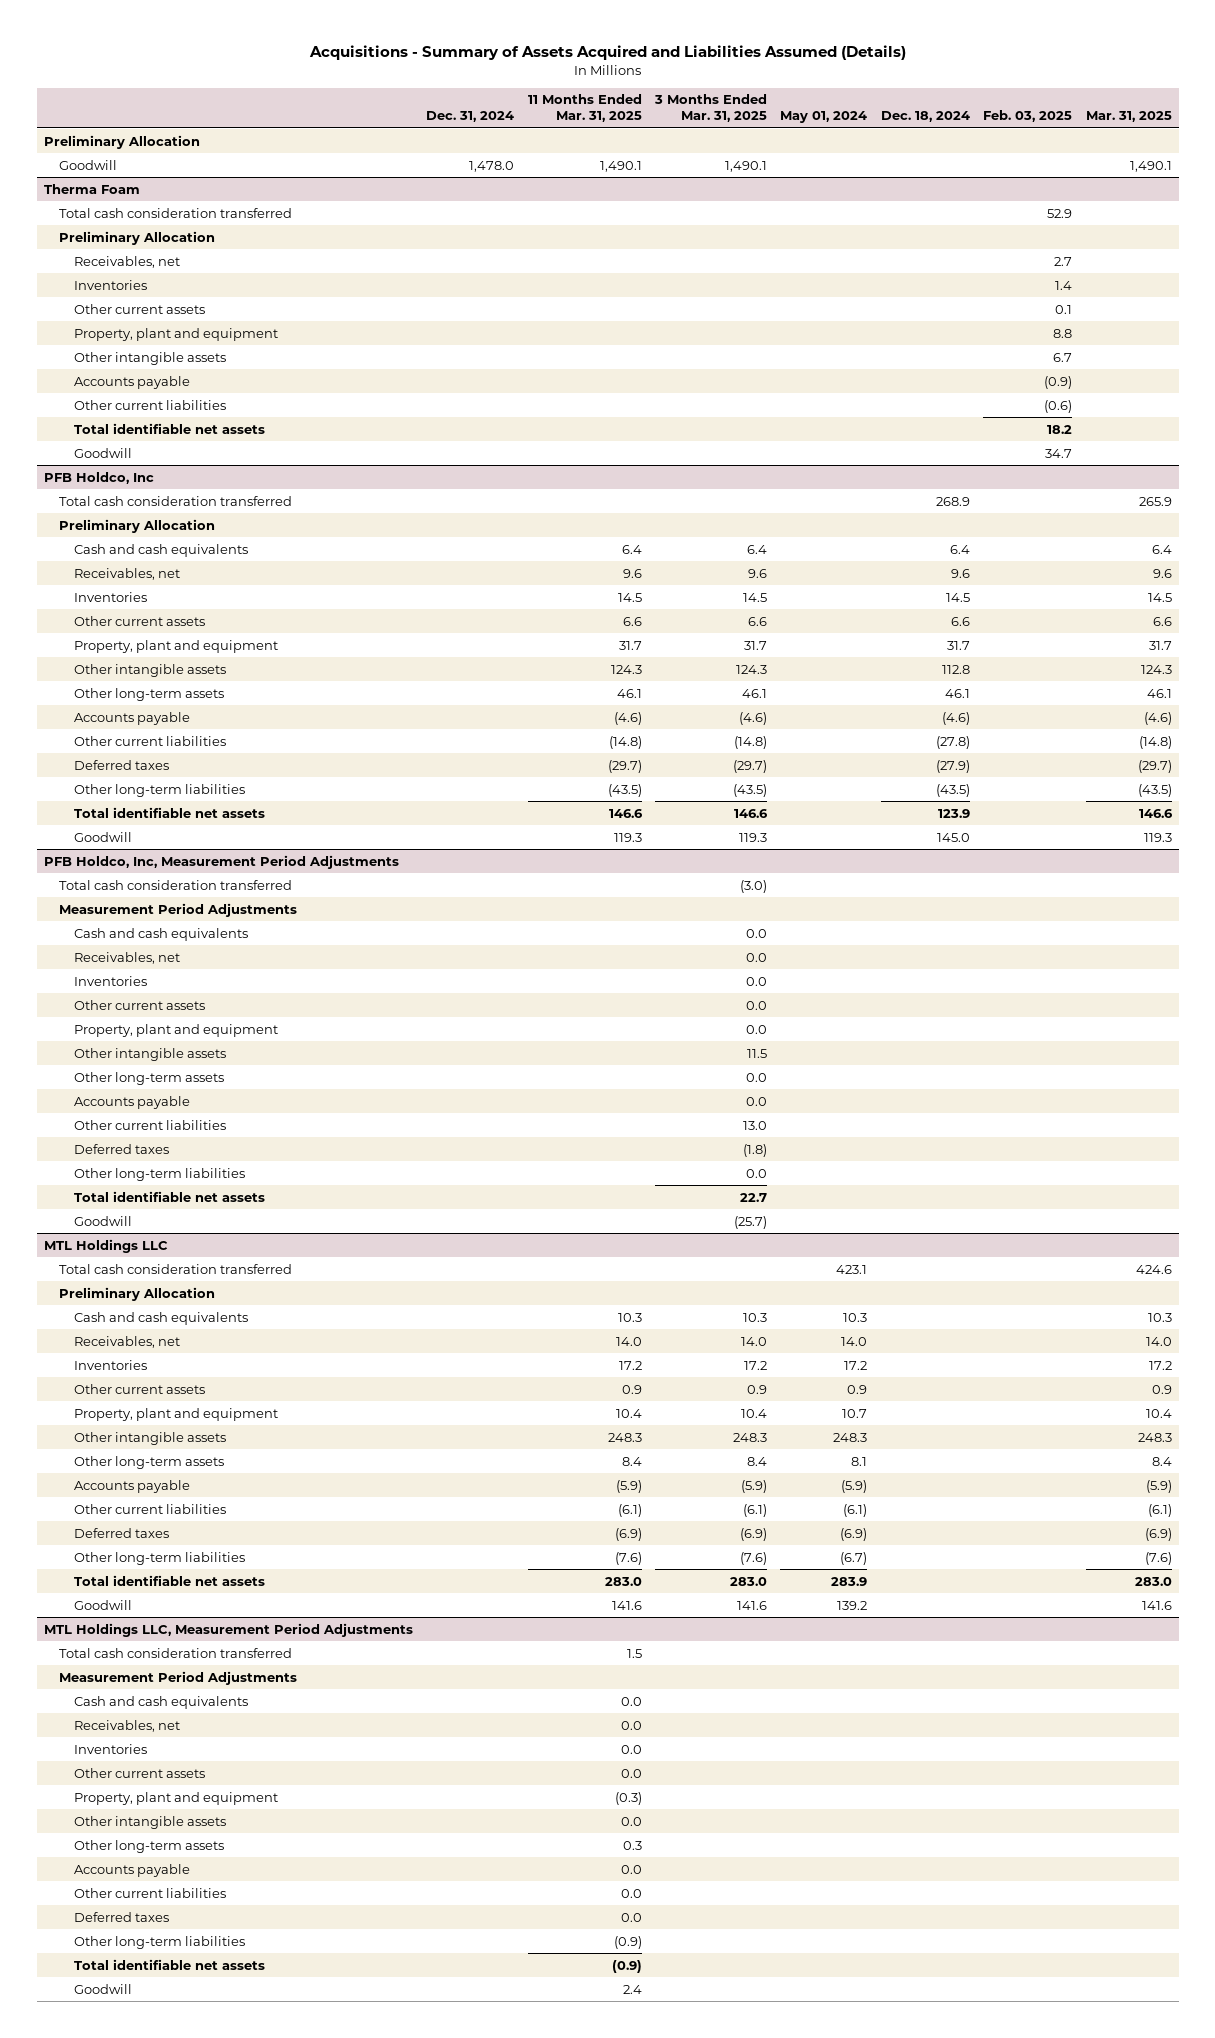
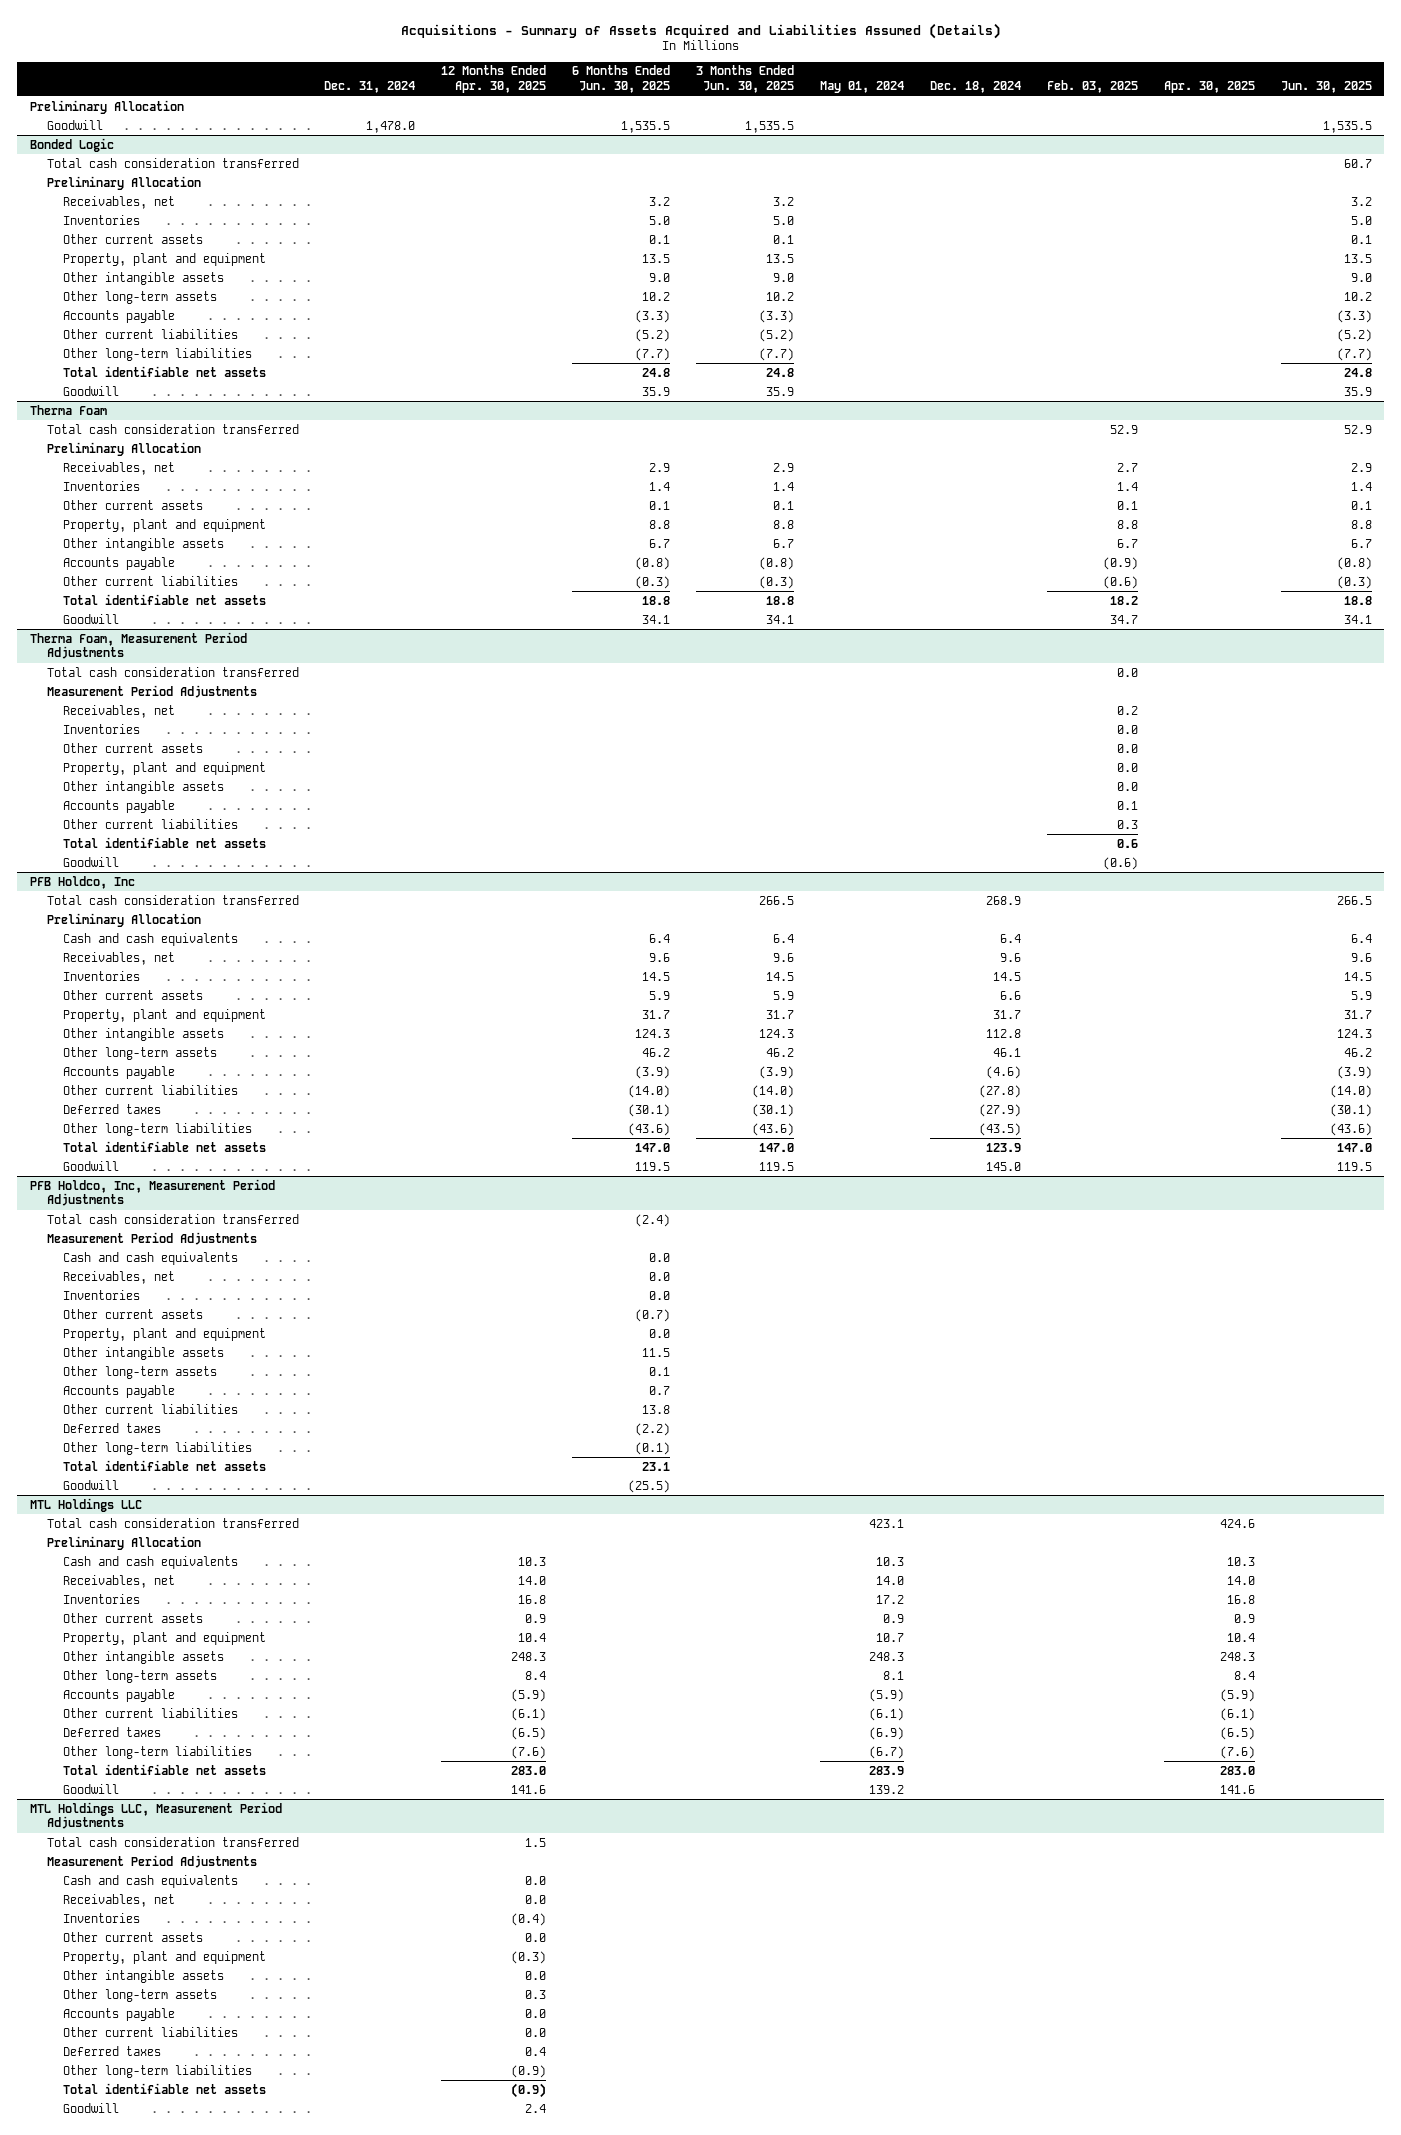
- | Dec. 31, 2024 | 11 Months Ended Mar. 31, 2025 | 3 Months Ended Mar. 31, 2025 | May 01, 2024 | Dec. 18, 2024 | Feb. 03, 2025 | Mar. 31, 2025
+ | Dec. 31, 2024 | 12 Months Ended Apr. 30, 2025 | 6 Months Ended Jun. 30, 2025 | 3 Months Ended Jun. 30, 2025 | May 01, 2024 | Dec. 18, 2024 | Feb. 03, 2025 | Apr. 30, 2025 | Jun. 30, 2025
+ Bonded Logic
+ Total cash consideration transferred | | | | | | | | | 60.7
+ Preliminary Allocation
+ Receivables, net | | | 3.2 | 3.2 | | | | | 3.2
+ Inventories | | | 5.0 | 5.0 | | | | | 5.0
+ Other current assets | | | 0.1 | 0.1 | | | | | 0.1
+ Property, plant and equipment | | | 13.5 | 13.5 | | | | | 13.5
+ Other intangible assets | | | 9.0 | 9.0 | | | | | 9.0
+ Other long-term assets | | | 10.2 | 10.2 | | | | | 10.2
+ Accounts payable | | | (3.3) | (3.3) | | | | | (3.3)
+ Other current liabilities | | | (5.2) | (5.2) | | | | | (5.2)
+ Other long-term liabilities | | | (7.7) | (7.7) | | | | | (7.7)
+ Total identifiable net assets | | | 24.8 | 24.8 | | | | | 24.8
+ Goodwill | | | 35.9 | 35.9 | | | | | 35.9
+ Therma Foam, Measurement Period Adjustments
+ Total cash consideration transferred | | | | | | | 0.0 | |
+ Measurement Period Adjustments
+ Receivables, net | | | | | | | 0.2 | |
+ Inventories | | | | | | | 0.0 | |
+ Other current assets | | | | | | | 0.0 | |
+ Property, plant and equipment | | | | | | | 0.0 | |
+ Other intangible assets | | | | | | | 0.0 | |
+ Accounts payable | | | | | | | 0.1 | |
+ Other current liabilities | | | | | | | 0.3 | |
+ Total identifiable net assets | | | | | | | 0.6 | |
+ Goodwill | | | | | | | (0.6) | |

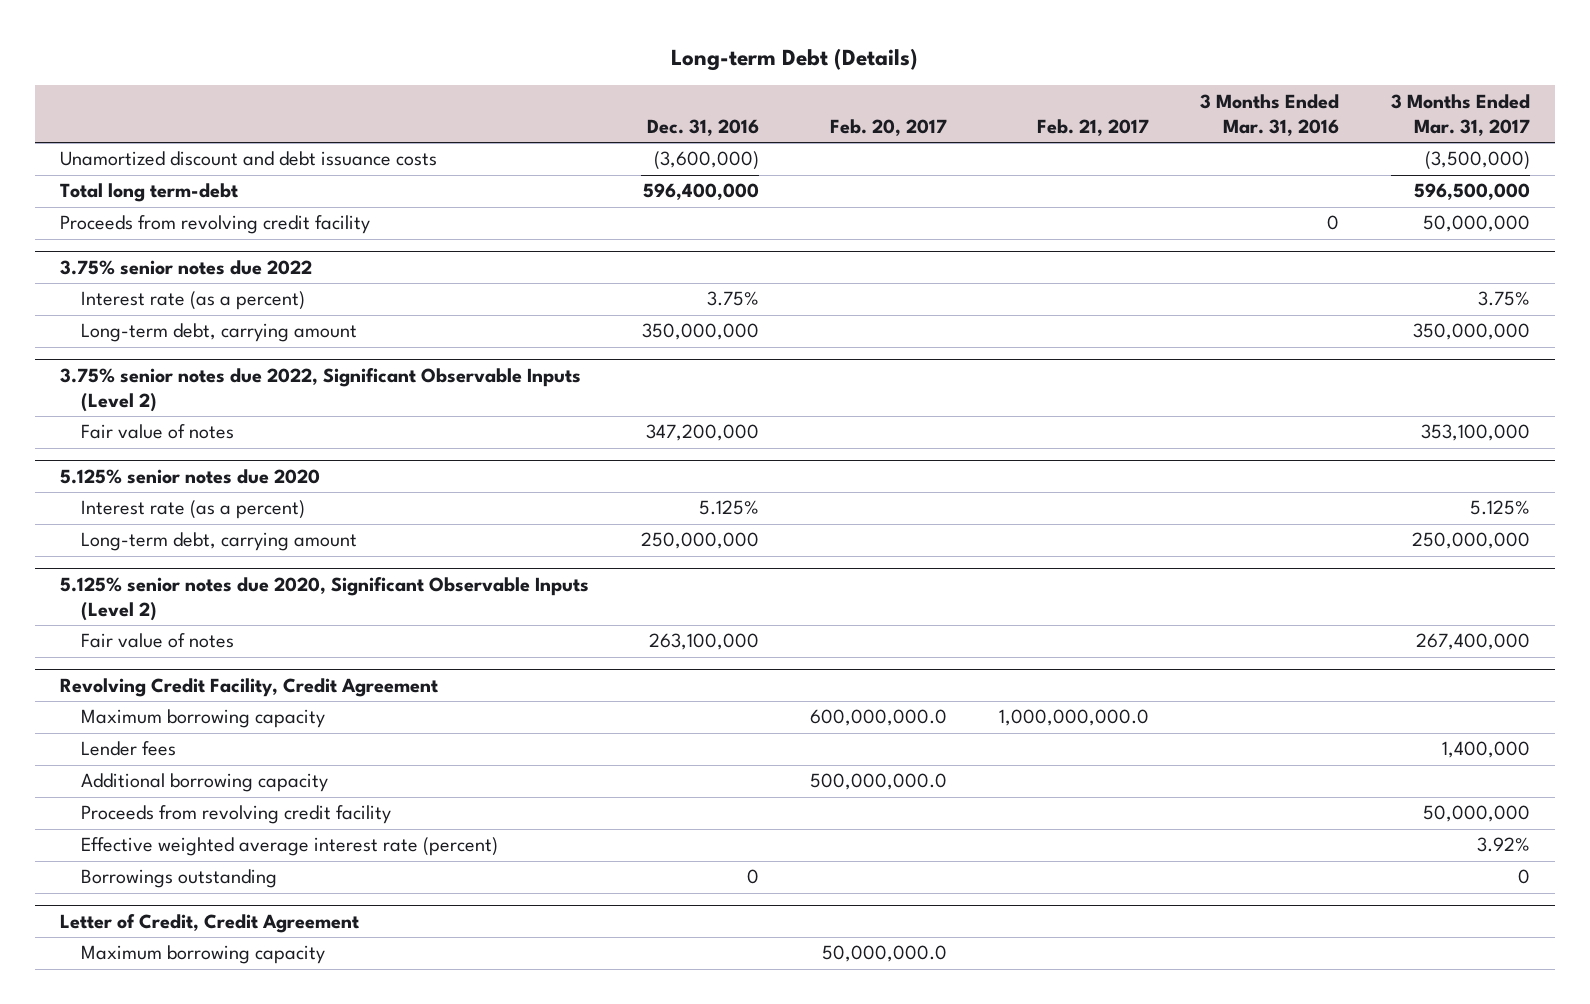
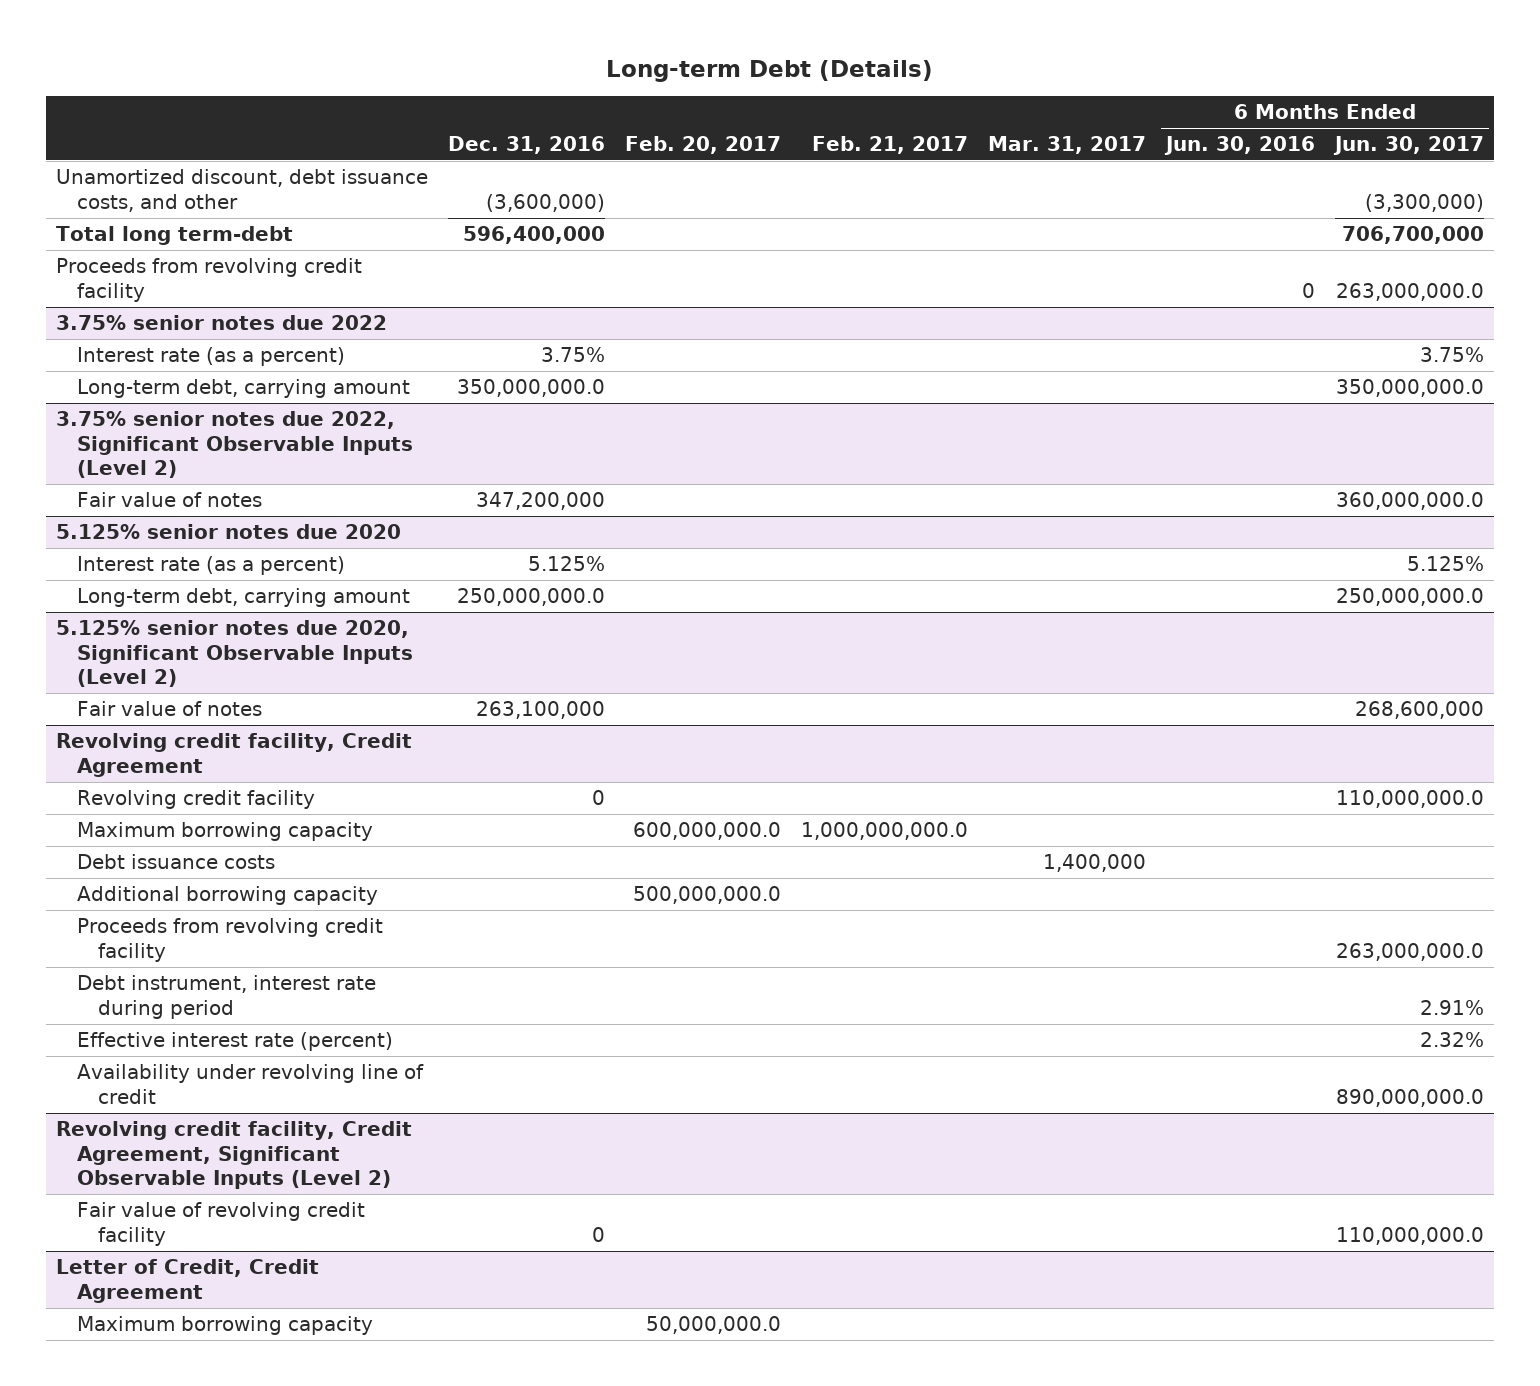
- | Dec. 31, 2016 | Feb. 20, 2017 | Feb. 21, 2017 | 3 Months Ended Mar. 31, 2016 | 3 Months Ended Mar. 31, 2017
+ | Dec. 31, 2016 | Feb. 20, 2017 | Feb. 21, 2017 | Mar. 31, 2017 | 6 Months Ended Jun. 30, 2016 | 6 Months Ended Jun. 30, 2017
- Unamortized discount and debt issuance costs | (3,600,000) | | | | (3,500,000)
+ Unamortized discount, debt issuance costs, and other | (3,600,000) | | | | | (3,300,000)
@ 3.75% senior notes due 2022
- Long-term debt, carrying amount | 350,000,000 | | | | 350,000,000
+ Long-term debt, carrying amount | 350,000,000.0 | | | | | 350,000,000.0
@ 5.125% senior notes due 2020
- Long-term debt, carrying amount | 250,000,000 | | | | 250,000,000
+ Long-term debt, carrying amount | 250,000,000.0 | | | | | 250,000,000.0
- Revolving Credit Facility, Credit Agreement
+ Revolving credit facility, Credit Agreement
+ Revolving credit facility | 0 | | | | | 110,000,000.0
- Lender fees | | | | | 1,400,000
+ Debt issuance costs | | | | 1,400,000 | |
- Effective weighted average interest rate (percent) | | | | | 3.92%
- Borrowings outstanding | 0 | | | | 0
+ Debt instrument, interest rate during period | | | | | | 2.91%
+ Effective interest rate (percent) | | | | | | 2.32%
+ Availability under revolving line of credit | | | | | | 890,000,000.0
+ Revolving credit facility, Credit Agreement, Significant Observable Inputs (Level 2)
+ Fair value of revolving credit facility | 0 | | | | | 110,000,000.0

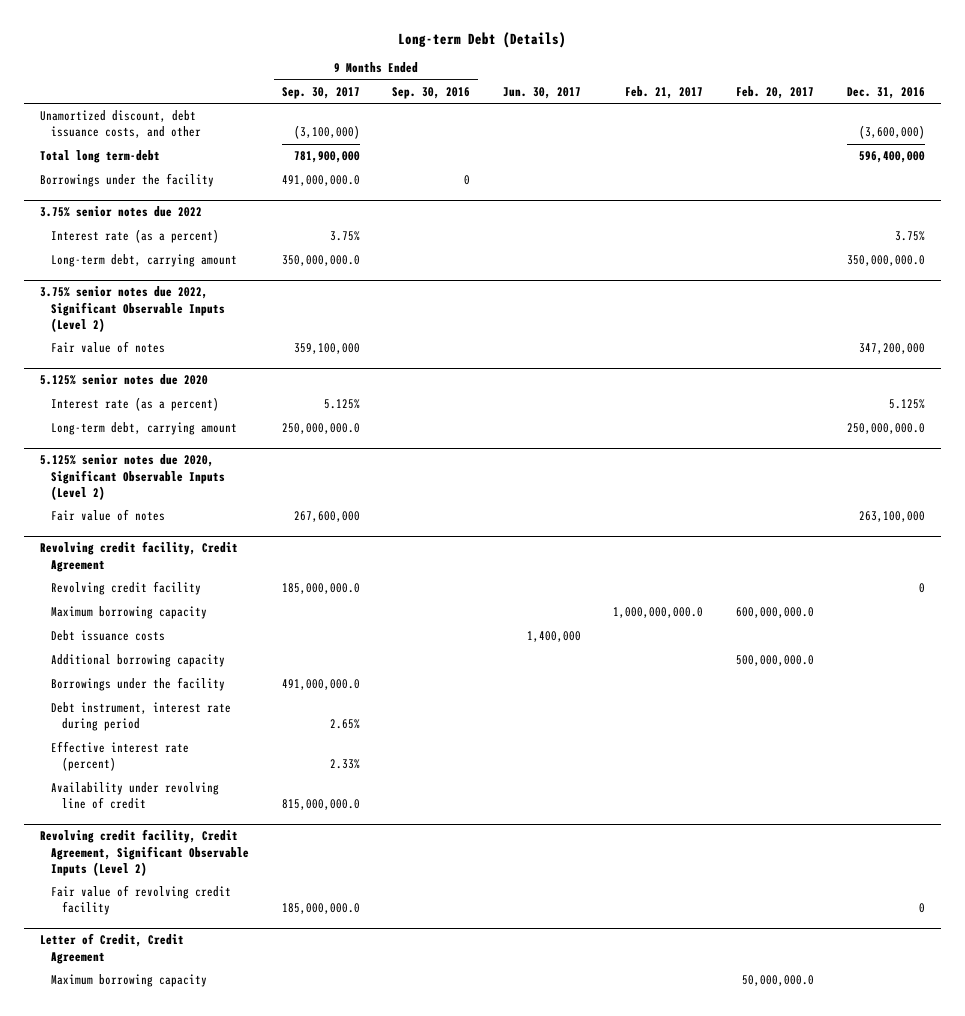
- | Dec. 31, 2016 | Feb. 20, 2017 | Feb. 21, 2017 | Mar. 31, 2017 | 6 Months Ended Jun. 30, 2016 | 6 Months Ended Jun. 30, 2017
+ | 9 Months Ended Sep. 30, 2017 | 9 Months Ended Sep. 30, 2016 | Jun. 30, 2017 | Feb. 21, 2017 | Feb. 20, 2017 | Dec. 31, 2016
- Proceeds from revolving credit facility | | | | | 0 | 263,000,000.0
+ Borrowings under the facility | 491,000,000.0 | 0 | | | |
@ Revolving credit facility, Credit Agreement
- Proceeds from revolving credit facility | | | | | | 263,000,000.0
+ Borrowings under the facility | 491,000,000.0 | | | | |

